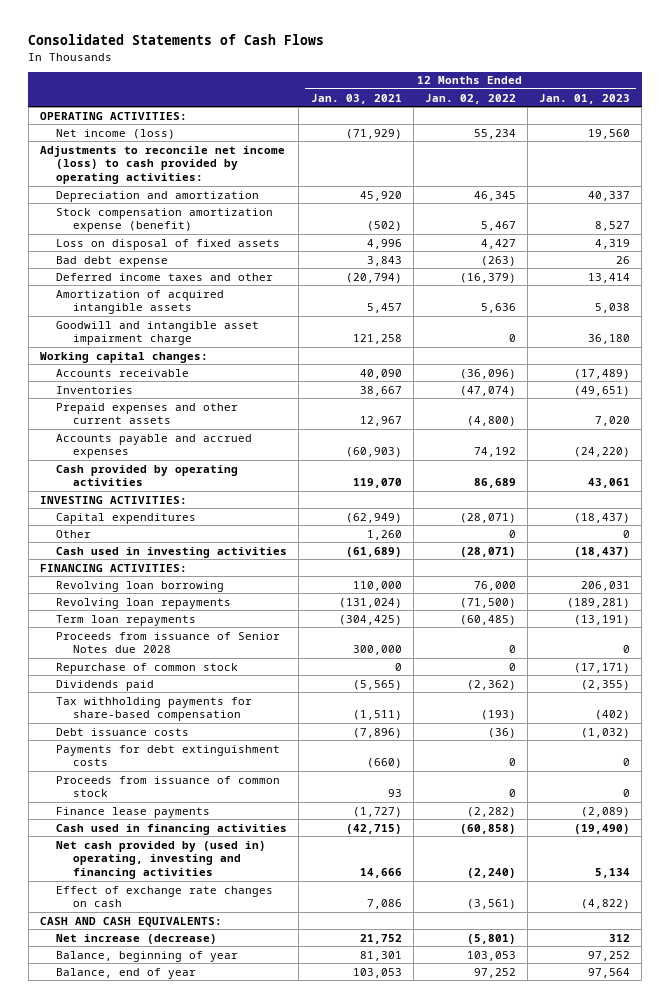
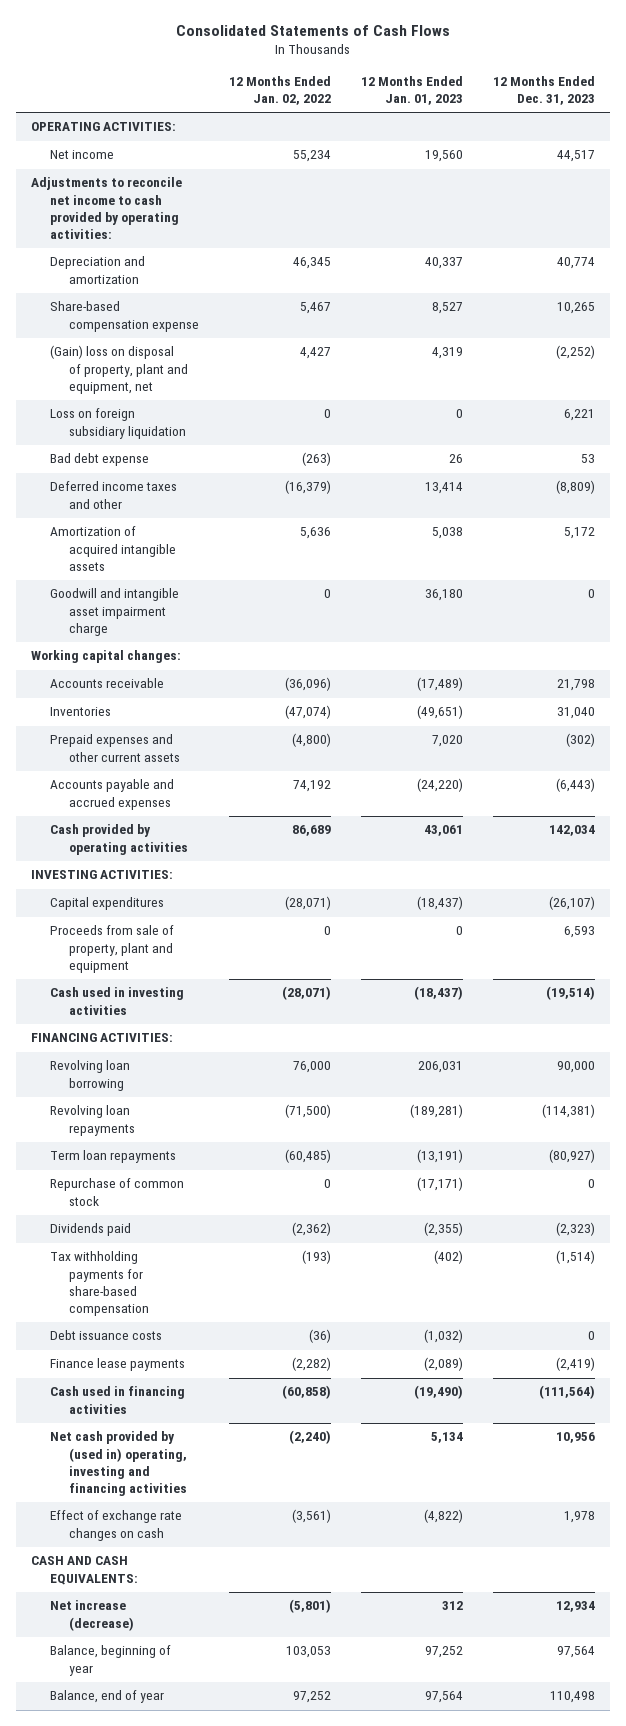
- | 12 Months Ended Jan. 03, 2021 | 12 Months Ended Jan. 02, 2022 | 12 Months Ended Jan. 01, 2023
+ | 12 Months Ended Jan. 02, 2022 | 12 Months Ended Jan. 01, 2023 | 12 Months Ended Dec. 31, 2023
- Net income (loss) | (71,929) | 55,234 | 19,560
- Adjustments to reconcile net income (loss) to cash provided by operating activities:
+ Net income | 55,234 | 19,560 | 44,517
+ Adjustments to reconcile net income to cash provided by operating activities:
- Stock compensation amortization expense (benefit) | (502) | 5,467 | 8,527
- Loss on disposal of fixed assets | 4,996 | 4,427 | 4,319
+ Share-based compensation expense | 5,467 | 8,527 | 10,265
+ (Gain) loss on disposal of property, plant and equipment, net | 4,427 | 4,319 | (2,252)
+ Loss on foreign subsidiary liquidation | 0 | 0 | 6,221
- Other | 1,260 | 0 | 0
+ Proceeds from sale of property, plant and equipment | 0 | 0 | 6,593
- Proceeds from issuance of Senior Notes due 2028 | 300,000 | 0 | 0
- Payments for debt extinguishment costs | (660) | 0 | 0
- Proceeds from issuance of common stock | 93 | 0 | 0

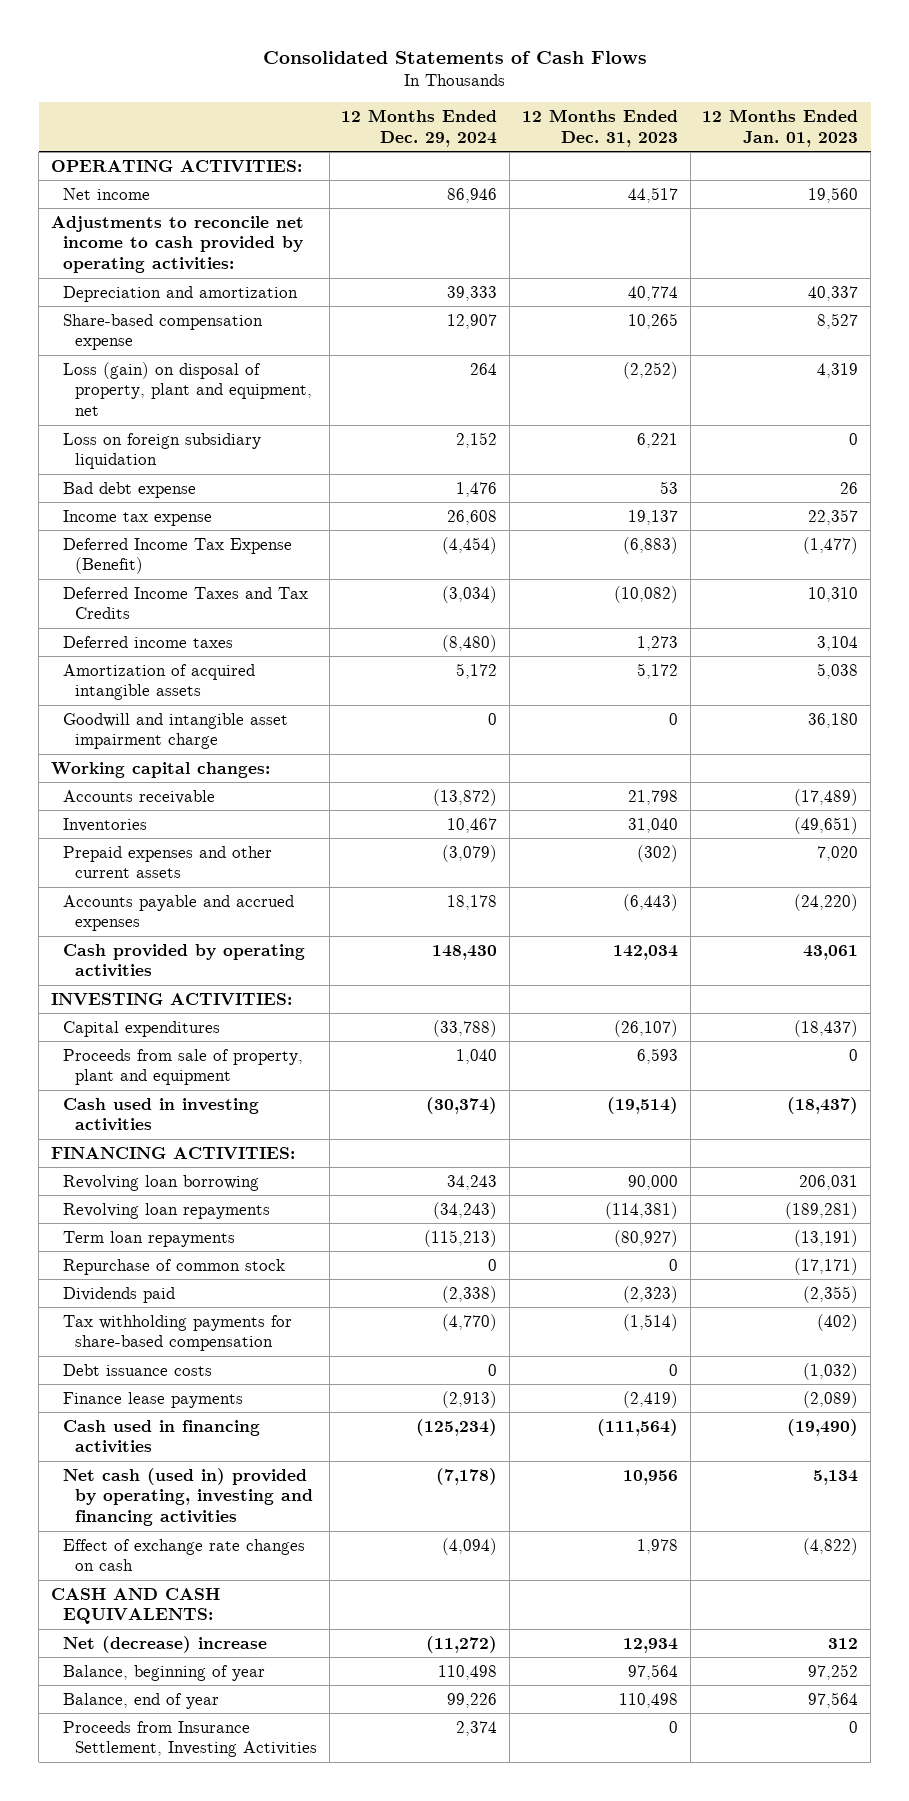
- | 12 Months Ended Jan. 02, 2022 | 12 Months Ended Jan. 01, 2023 | 12 Months Ended Dec. 31, 2023
+ | 12 Months Ended Dec. 29, 2024 | 12 Months Ended Dec. 31, 2023 | 12 Months Ended Jan. 01, 2023
- (Gain) loss on disposal of property, plant and equipment, net | 4,427 | 4,319 | (2,252)
+ Loss (gain) on disposal of property, plant and equipment, net | 264 | (2,252) | 4,319
- Deferred income taxes and other | (16,379) | 13,414 | (8,809)
+ Income tax expense | 26,608 | 19,137 | 22,357
+ Deferred Income Tax Expense (Benefit) | (4,454) | (6,883) | (1,477)
+ Deferred Income Taxes and Tax Credits | (3,034) | (10,082) | 10,310
+ Deferred income taxes | (8,480) | 1,273 | 3,104
- Net cash provided by (used in) operating, investing and financing activities | (2,240) | 5,134 | 10,956
+ Net cash (used in) provided by operating, investing and financing activities | (7,178) | 10,956 | 5,134
- Net increase (decrease) | (5,801) | 312 | 12,934
+ Net (decrease) increase | (11,272) | 12,934 | 312
+ Proceeds from Insurance Settlement, Investing Activities | 2,374 | 0 | 0

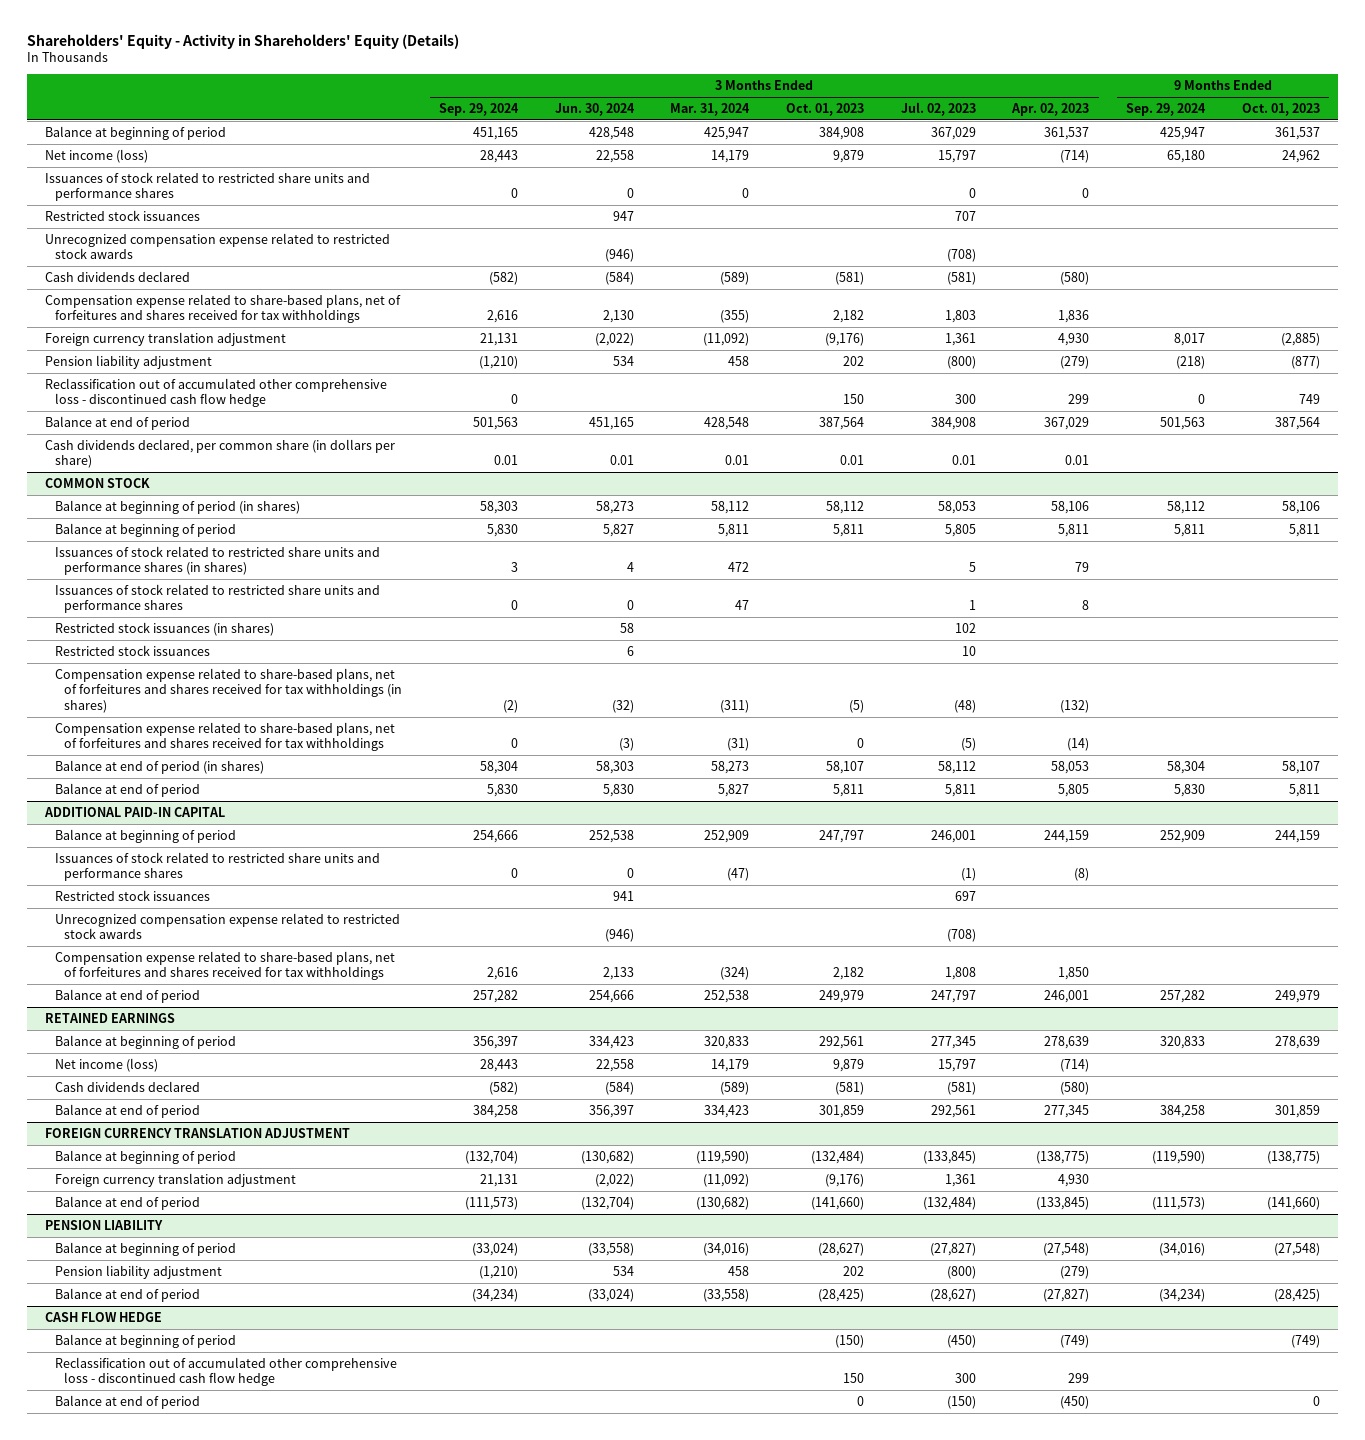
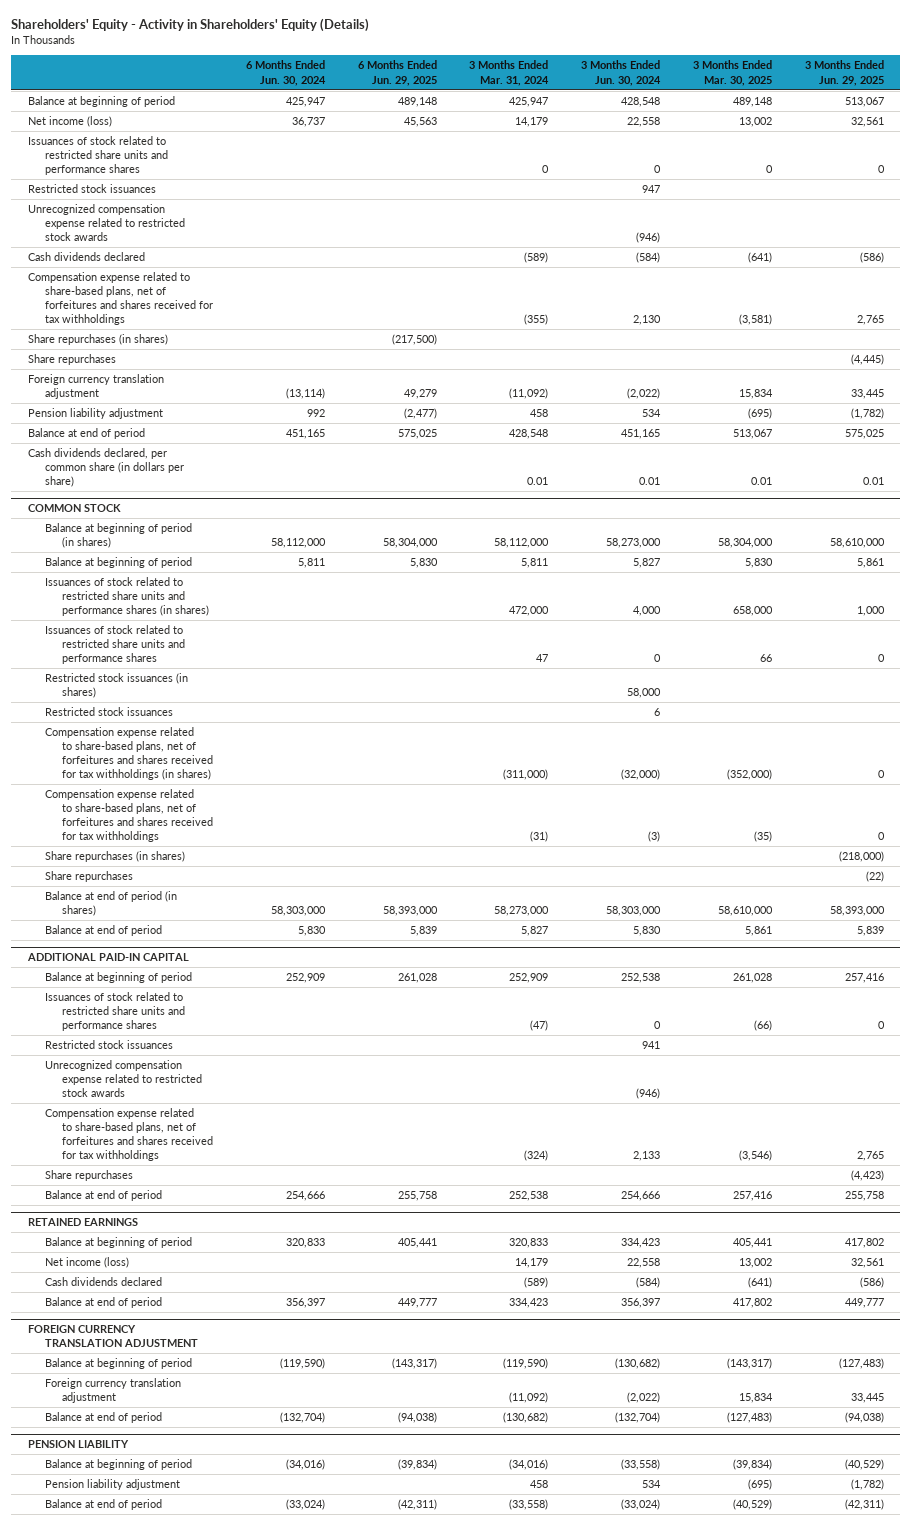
- | 3 Months Ended Sep. 29, 2024 | 3 Months Ended Jun. 30, 2024 | 3 Months Ended Mar. 31, 2024 | 3 Months Ended Oct. 01, 2023 | 3 Months Ended Jul. 02, 2023 | 3 Months Ended Apr. 02, 2023 | 9 Months Ended Sep. 29, 2024 | 9 Months Ended Oct. 01, 2023
+ | 6 Months Ended Jun. 30, 2024 | 6 Months Ended Jun. 29, 2025 | 3 Months Ended Mar. 31, 2024 | 3 Months Ended Jun. 30, 2024 | 3 Months Ended Mar. 30, 2025 | 3 Months Ended Jun. 29, 2025
+ Share repurchases (in shares) | | (217,500) | | | |
+ Share repurchases | | | | | | (4,445)
- Reclassification out of accumulated other comprehensive loss - discontinued cash flow hedge | 0 | | | 150 | 300 | 299 | 0 | 749
@ COMMON STOCK
- Balance at beginning of period (in shares) | 58,303 | 58,273 | 58,112 | 58,112 | 58,053 | 58,106 | 58,112 | 58,106
+ Balance at beginning of period (in shares) | 58,112,000 | 58,304,000 | 58,112,000 | 58,273,000 | 58,304,000 | 58,610,000
- Issuances of stock related to restricted share units and performance shares (in shares) | 3 | 4 | 472 | | 5 | 79 | |
+ Issuances of stock related to restricted share units and performance shares (in shares) | | | 472,000 | 4,000 | 658,000 | 1,000
- Restricted stock issuances (in shares) | | 58 | | | 102 | | |
+ Restricted stock issuances (in shares) | | | | 58,000 | |
- Compensation expense related to share-based plans, net of forfeitures and shares received for tax withholdings (in shares) | (2) | (32) | (311) | (5) | (48) | (132) | |
+ Compensation expense related to share-based plans, net of forfeitures and shares received for tax withholdings (in shares) | | | (311,000) | (32,000) | (352,000) | 0
- Balance at end of period (in shares) | 58,304 | 58,303 | 58,273 | 58,107 | 58,112 | 58,053 | 58,304 | 58,107
+ Share repurchases (in shares) | | | | | | (218,000)
+ Share repurchases | | | | | | (22)
+ Balance at end of period (in shares) | 58,303,000 | 58,393,000 | 58,273,000 | 58,303,000 | 58,610,000 | 58,393,000
@ ADDITIONAL PAID-IN CAPITAL
+ Share repurchases | | | | | | (4,423)
- CASH FLOW HEDGE
- Balance at beginning of period | | | | (150) | (450) | (749) | | (749)
- Reclassification out of accumulated other comprehensive loss - discontinued cash flow hedge | | | | 150 | 300 | 299 | |
- Balance at end of period | | | | 0 | (150) | (450) | | 0

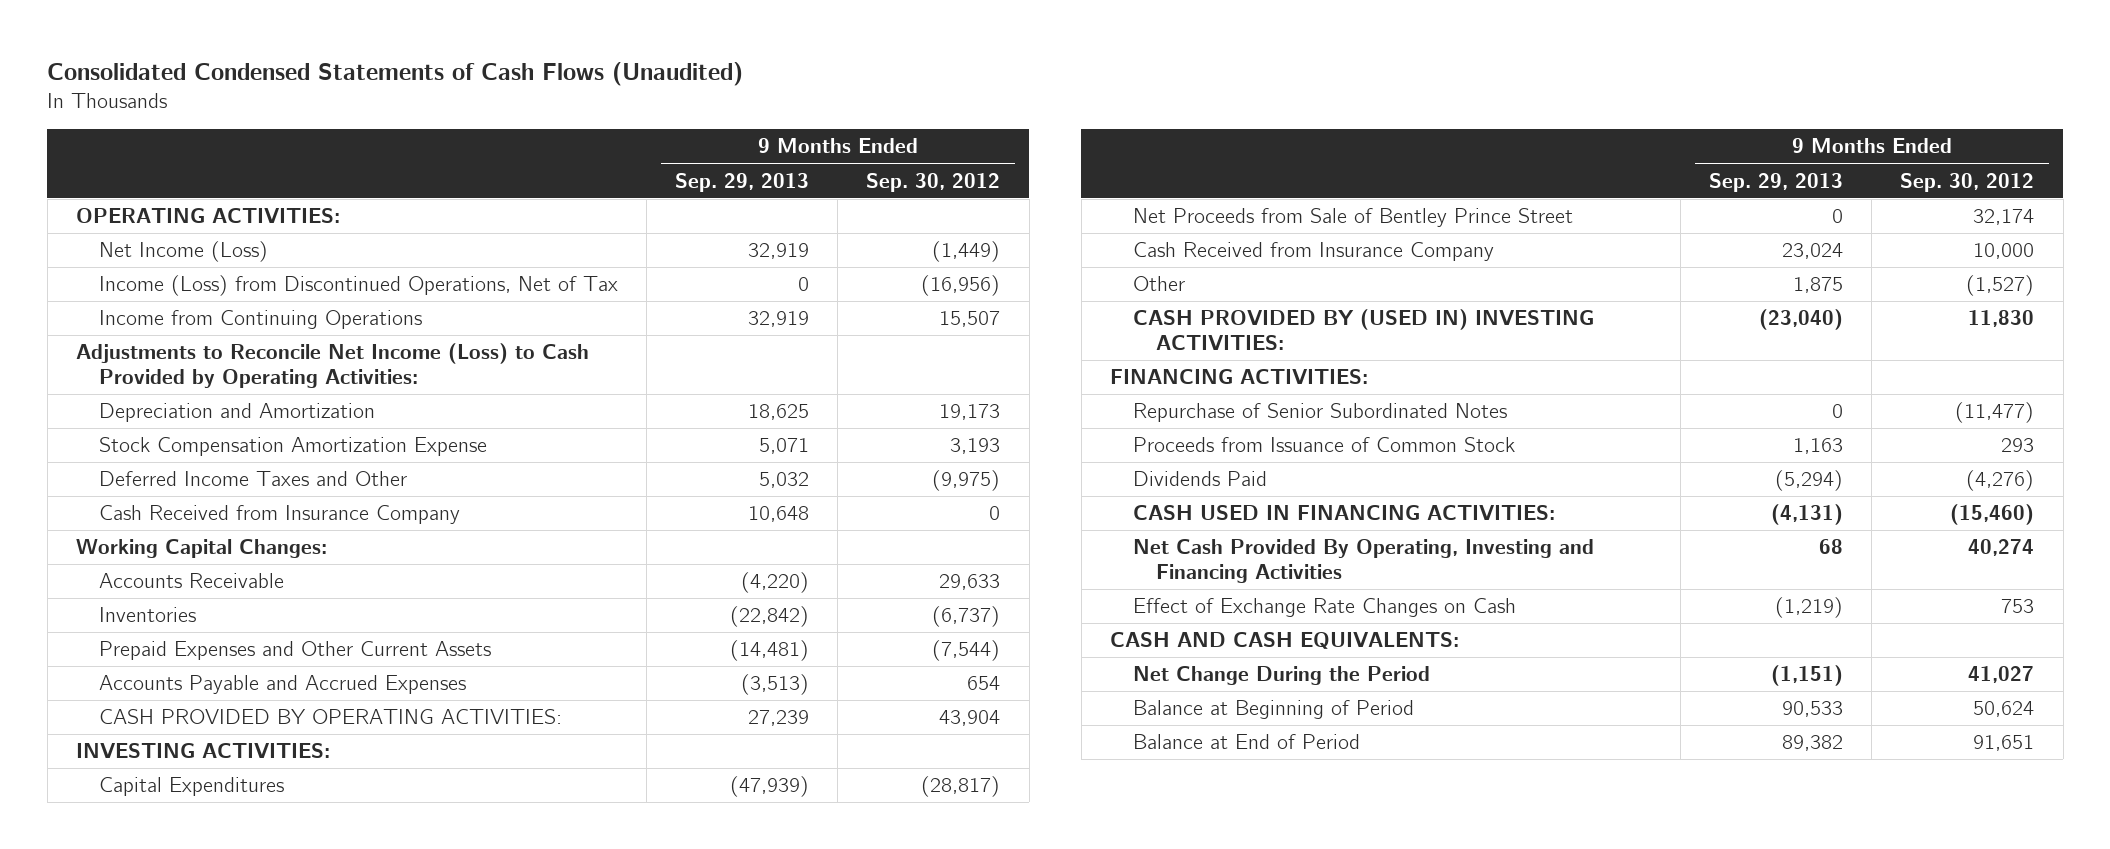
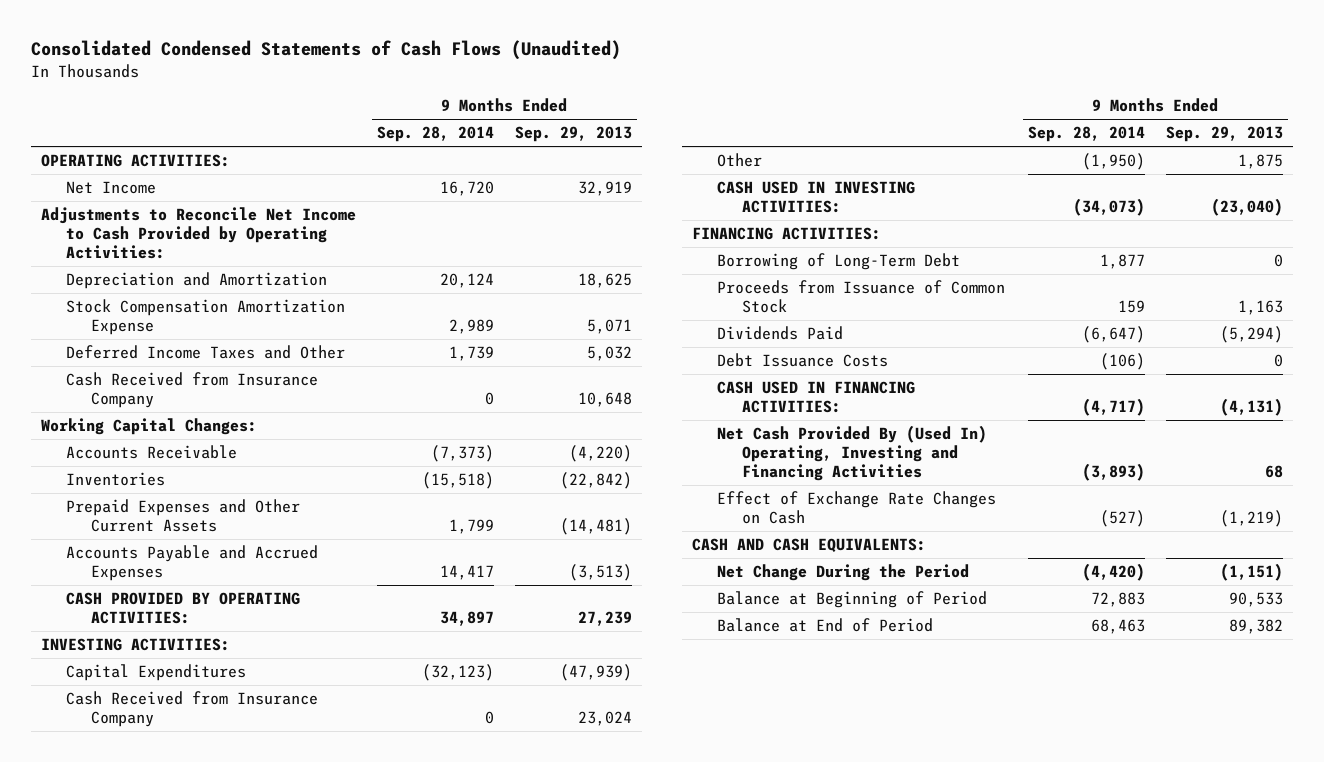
- | 9 Months Ended Sep. 29, 2013 | 9 Months Ended Sep. 30, 2012
+ | 9 Months Ended Sep. 28, 2014 | 9 Months Ended Sep. 29, 2013
- Net Income (Loss) | 32,919 | (1,449)
- Income (Loss) from Discontinued Operations, Net of Tax | 0 | (16,956)
- Income from Continuing Operations | 32,919 | 15,507
- Adjustments to Reconcile Net Income (Loss) to Cash Provided by Operating Activities:
+ Net Income | 16,720 | 32,919
+ Adjustments to Reconcile Net Income to Cash Provided by Operating Activities:
- Net Proceeds from Sale of Bentley Prince Street | 0 | 32,174
- CASH PROVIDED BY (USED IN) INVESTING ACTIVITIES: | (23,040) | 11,830
+ CASH USED IN INVESTING ACTIVITIES: | (34,073) | (23,040)
- Repurchase of Senior Subordinated Notes | 0 | (11,477)
+ Borrowing of Long-Term Debt | 1,877 | 0
+ Debt Issuance Costs | (106) | 0
- Net Cash Provided By Operating, Investing and Financing Activities | 68 | 40,274
+ Net Cash Provided By (Used In) Operating, Investing and Financing Activities | (3,893) | 68

